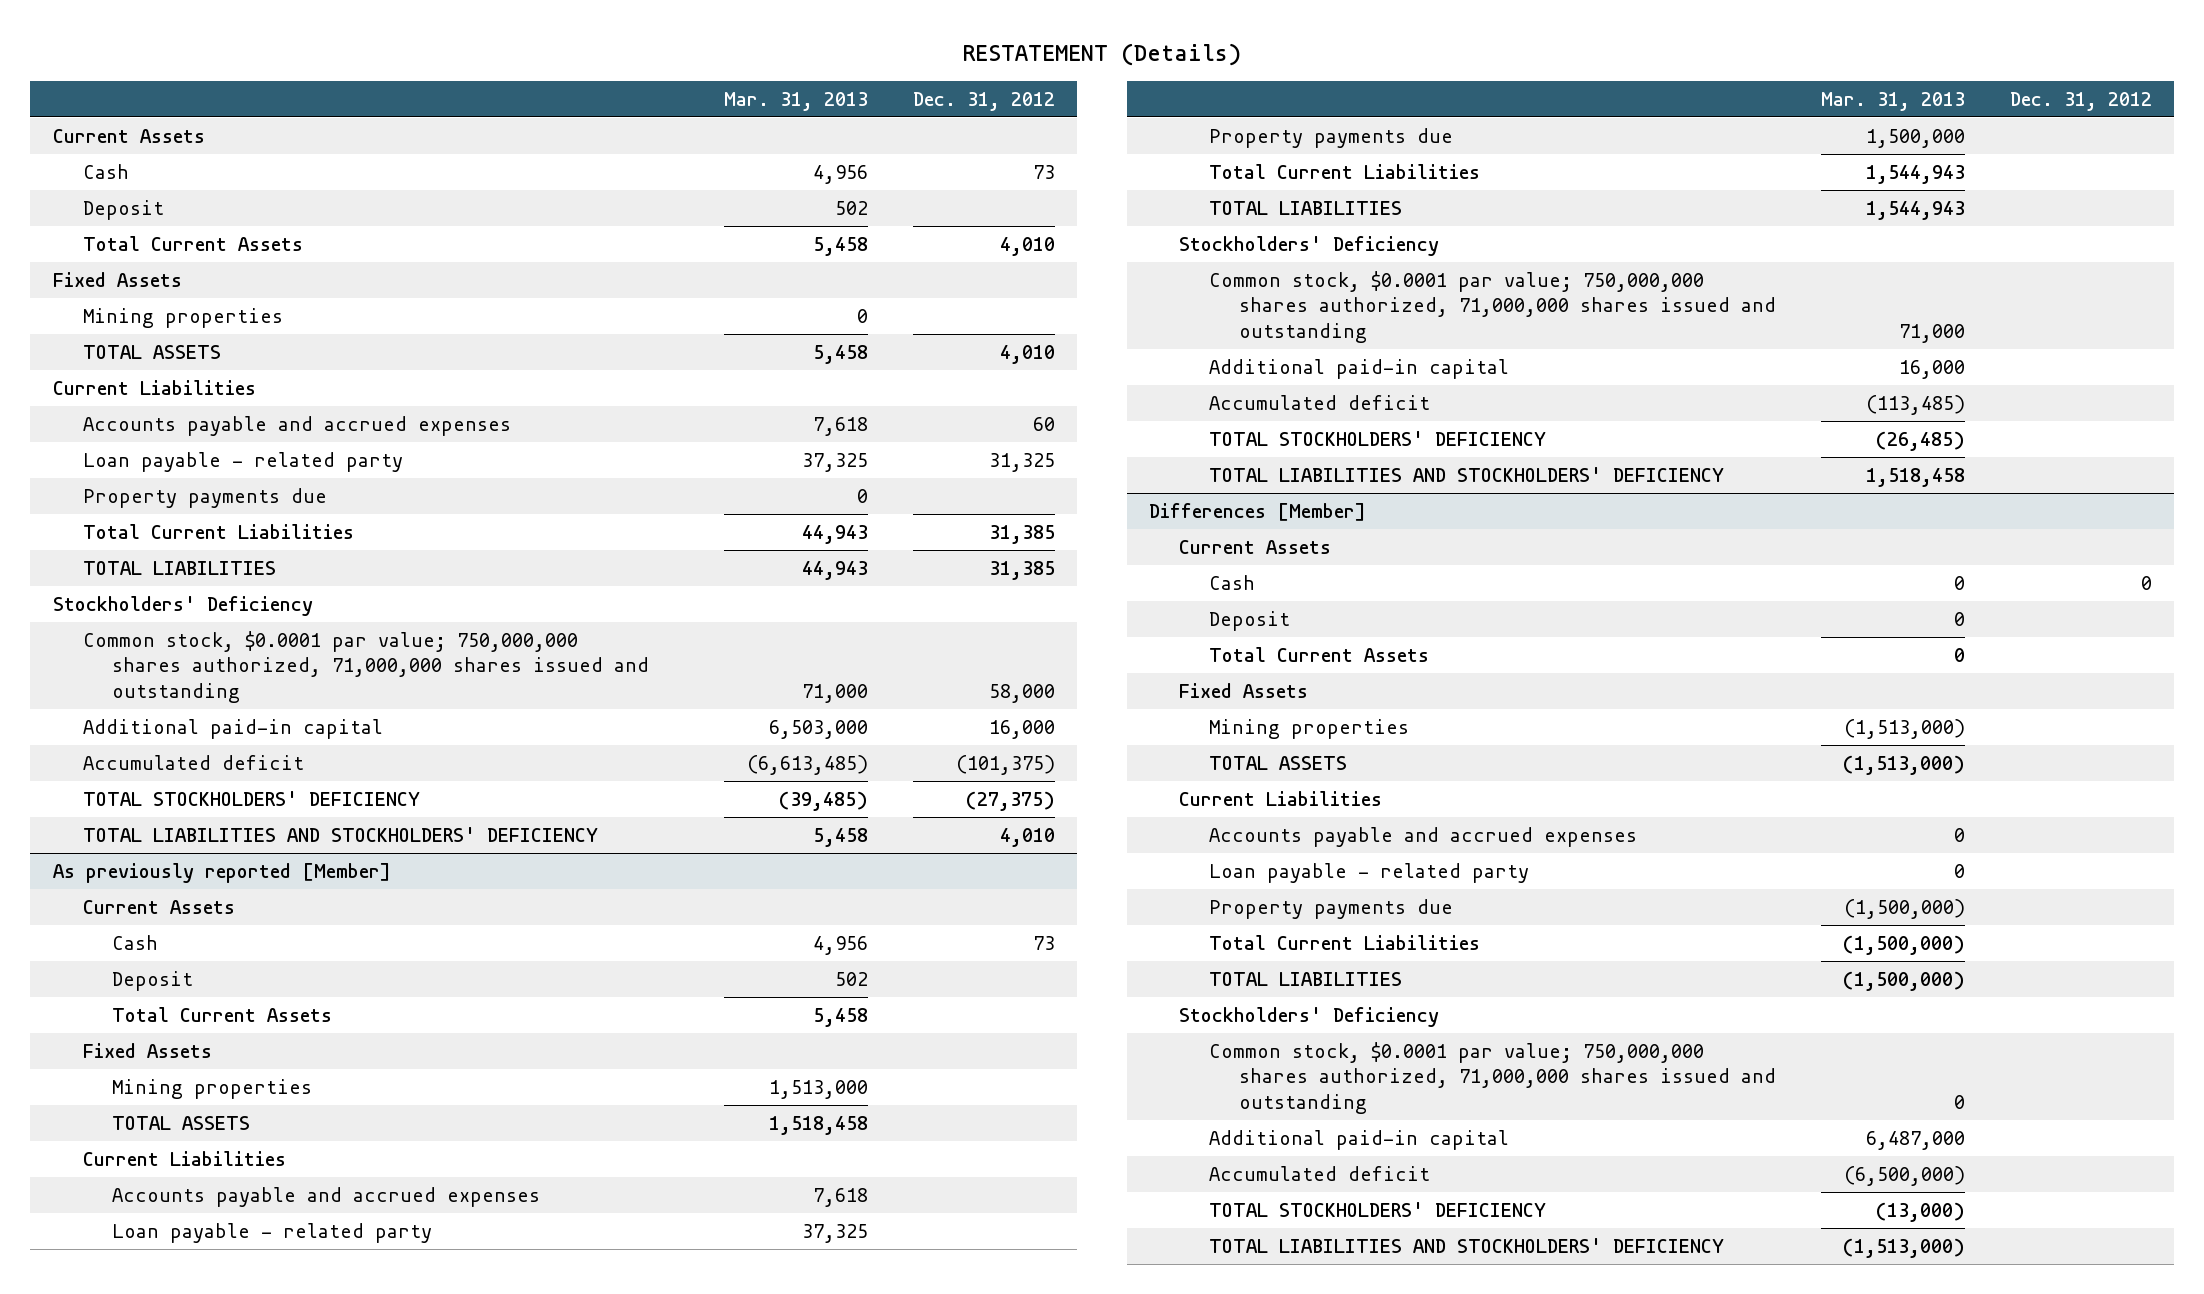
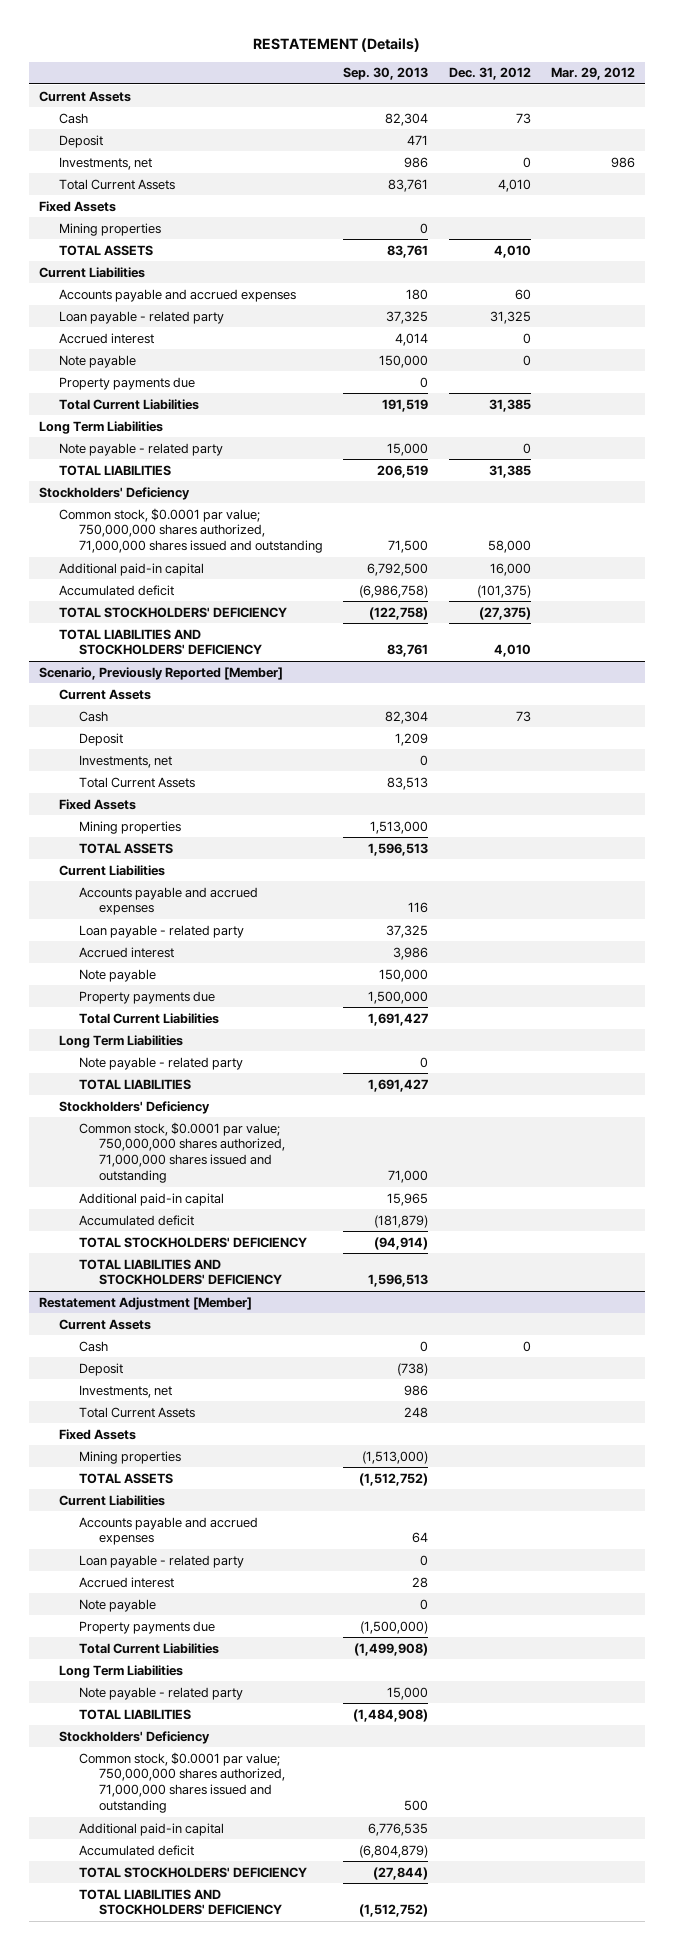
- | Mar. 31, 2013 | Dec. 31, 2012
+ | Sep. 30, 2013 | Dec. 31, 2012 | Mar. 29, 2012
+ Investments, net | 986 | 0 | 986
+ Accrued interest | 4,014 | 0 |
+ Note payable | 150,000 | 0 |
+ Long Term Liabilities
+ Note payable - related party | 15,000 | 0 |
- As previously reported [Member]
+ Scenario, Previously Reported [Member]
+ Investments, net | 0 | |
+ Accrued interest | 3,986 | |
+ Note payable | 150,000 | |
+ Long Term Liabilities
+ Note payable - related party | 0 | |
- Differences [Member]
+ Restatement Adjustment [Member]
+ Investments, net | 986 | |
+ Accrued interest | 28 | |
+ Note payable | 0 | |
+ Long Term Liabilities
+ Note payable - related party | 15,000 | |

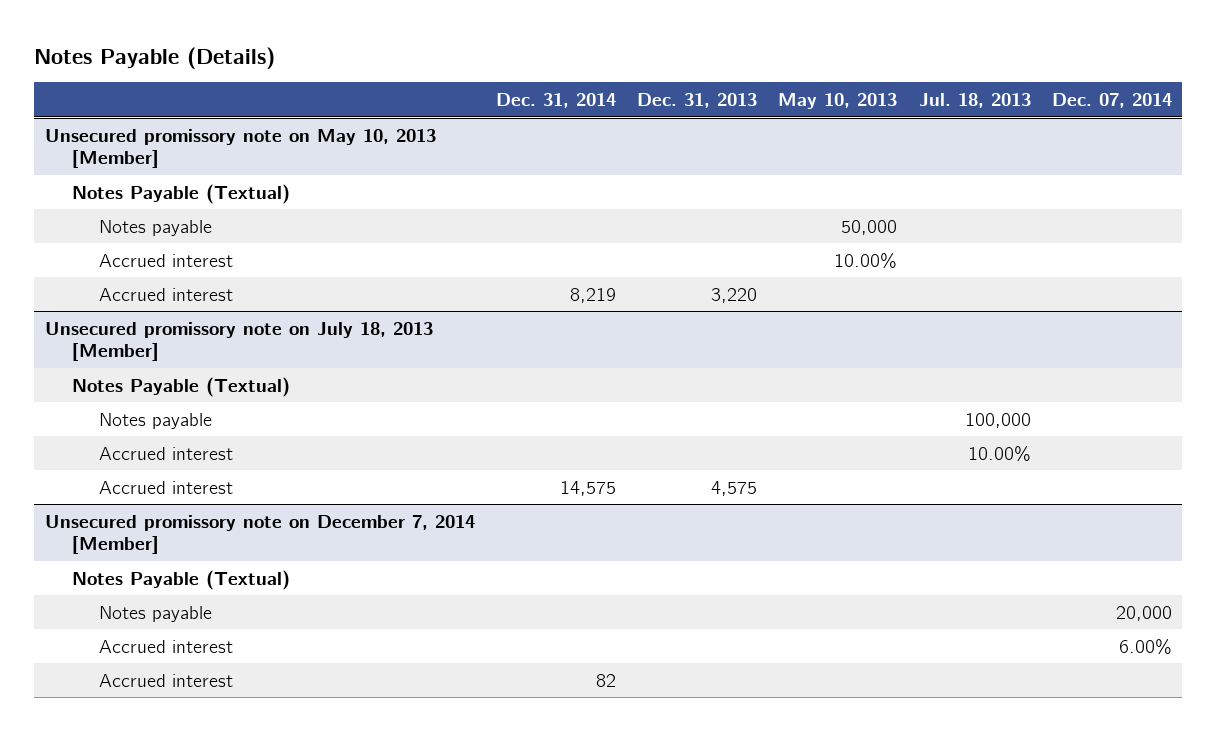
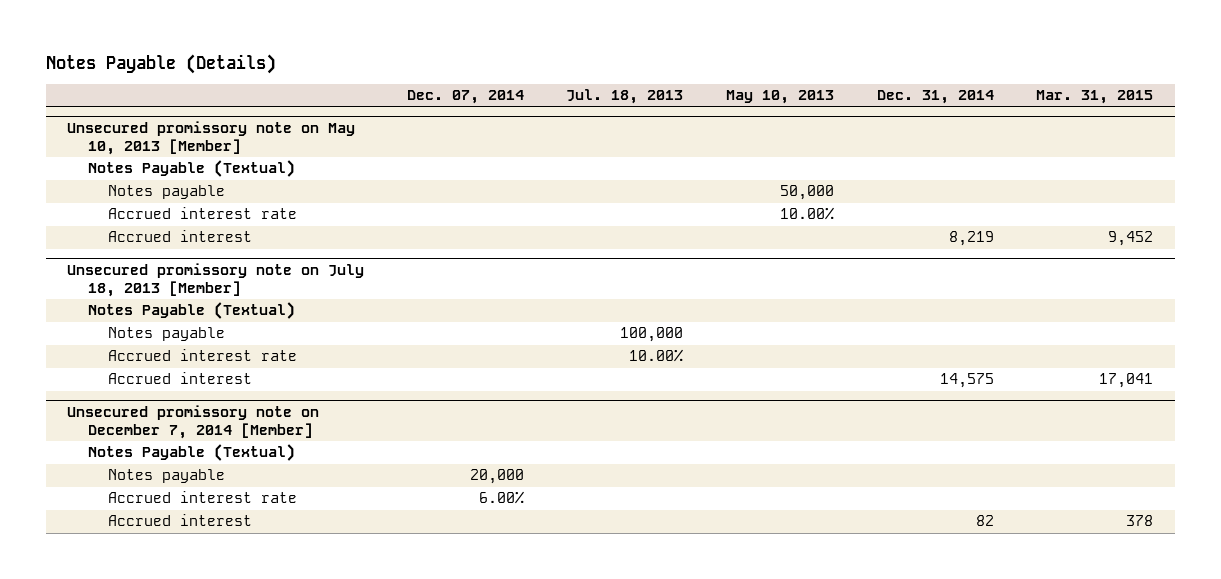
- | Dec. 31, 2014 | Dec. 31, 2013 | May 10, 2013 | Jul. 18, 2013 | Dec. 07, 2014
+ | Dec. 07, 2014 | Jul. 18, 2013 | May 10, 2013 | Dec. 31, 2014 | Mar. 31, 2015
@ Unsecured promissory note on May 10, 2013 [Member]
- Accrued interest | | | 10.00% | |
+ Accrued interest rate | | | 10.00% | |
@ Unsecured promissory note on July 18, 2013 [Member]
- Accrued interest | | | | 10.00% |
+ Accrued interest rate | | 10.00% | | |
@ Unsecured promissory note on December 7, 2014 [Member]
- Accrued interest | | | | | 6.00%
+ Accrued interest rate | 6.00% | | | |

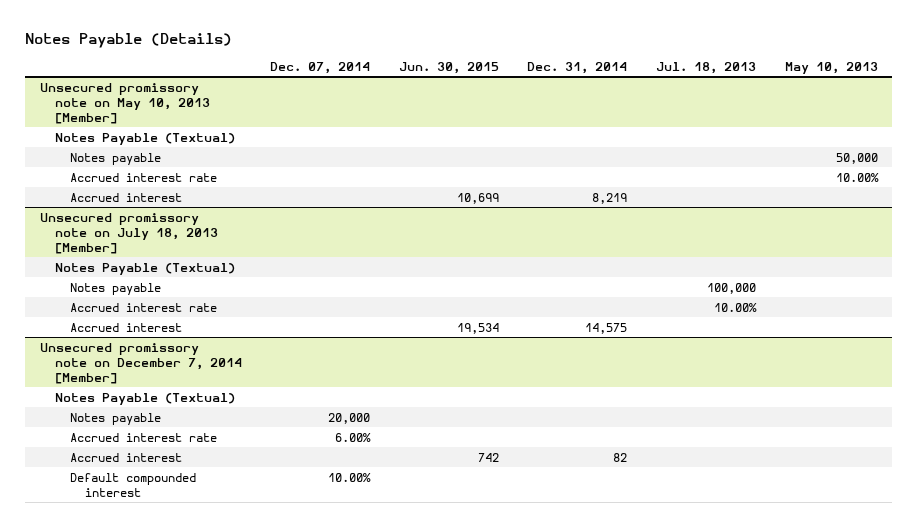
- | Dec. 07, 2014 | Jul. 18, 2013 | May 10, 2013 | Dec. 31, 2014 | Mar. 31, 2015
+ | Dec. 07, 2014 | Jun. 30, 2015 | Dec. 31, 2014 | Jul. 18, 2013 | May 10, 2013
@ Unsecured promissory note on December 7, 2014 [Member]
+ Default compounded interest | 10.00% | | | |

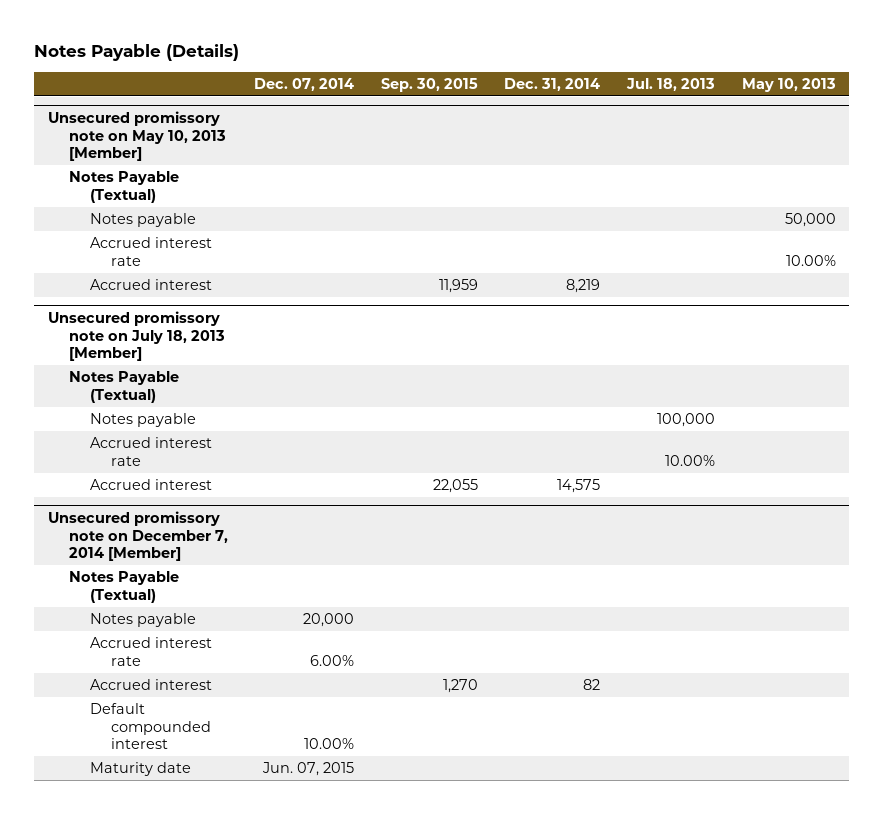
- | Dec. 07, 2014 | Jun. 30, 2015 | Dec. 31, 2014 | Jul. 18, 2013 | May 10, 2013
+ | Dec. 07, 2014 | Sep. 30, 2015 | Dec. 31, 2014 | Jul. 18, 2013 | May 10, 2013
@ Unsecured promissory note on December 7, 2014 [Member]
+ Maturity date | Jun. 07, 2015 | | | |

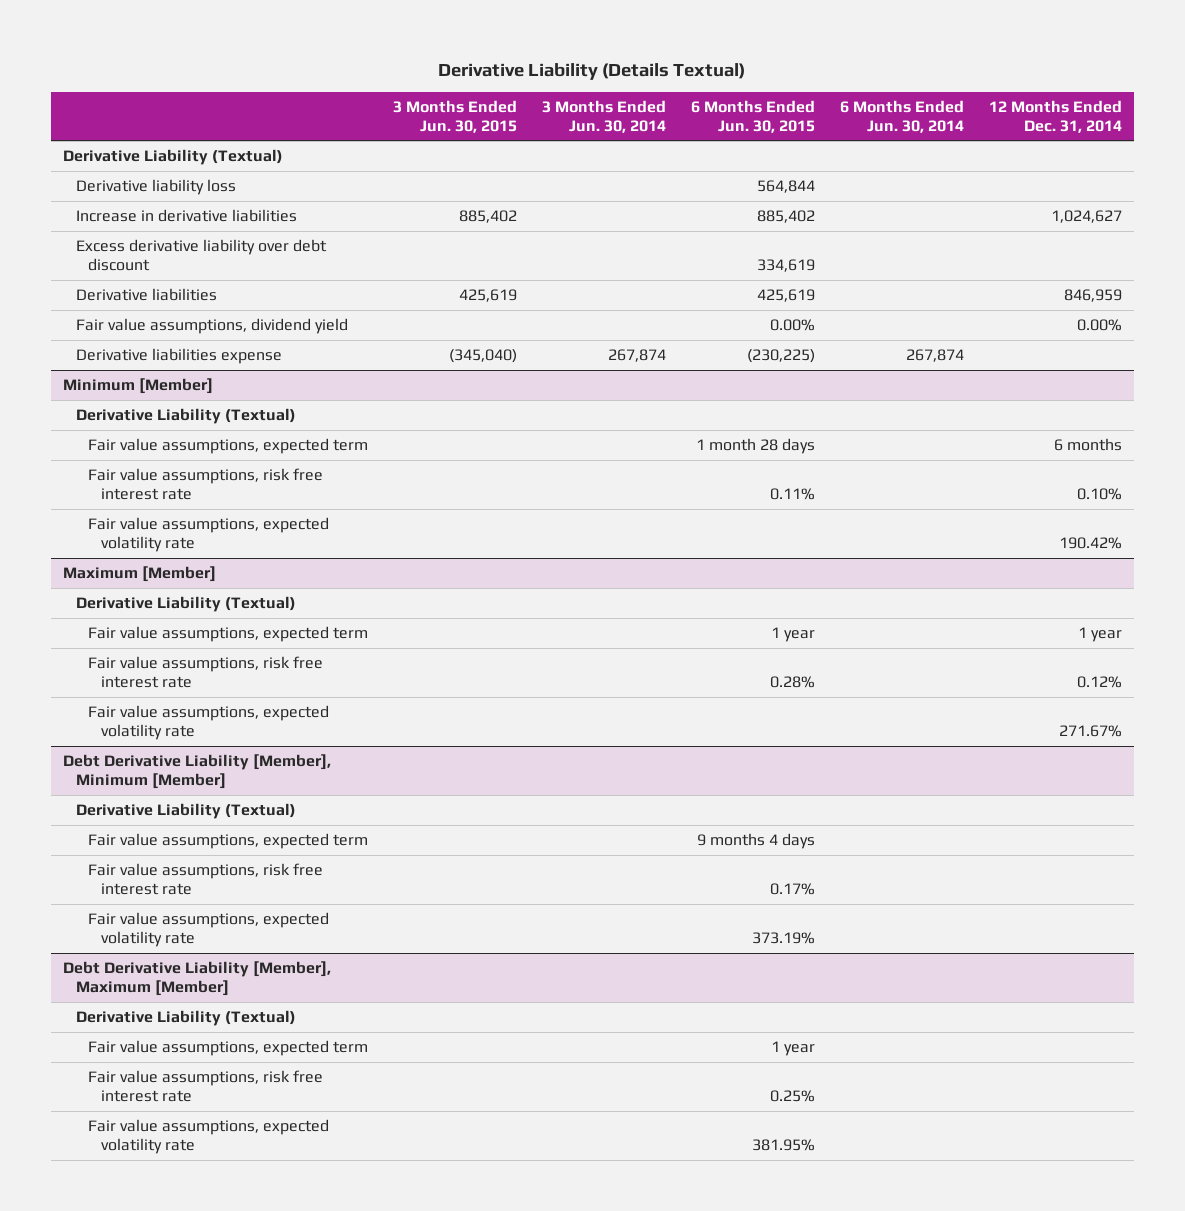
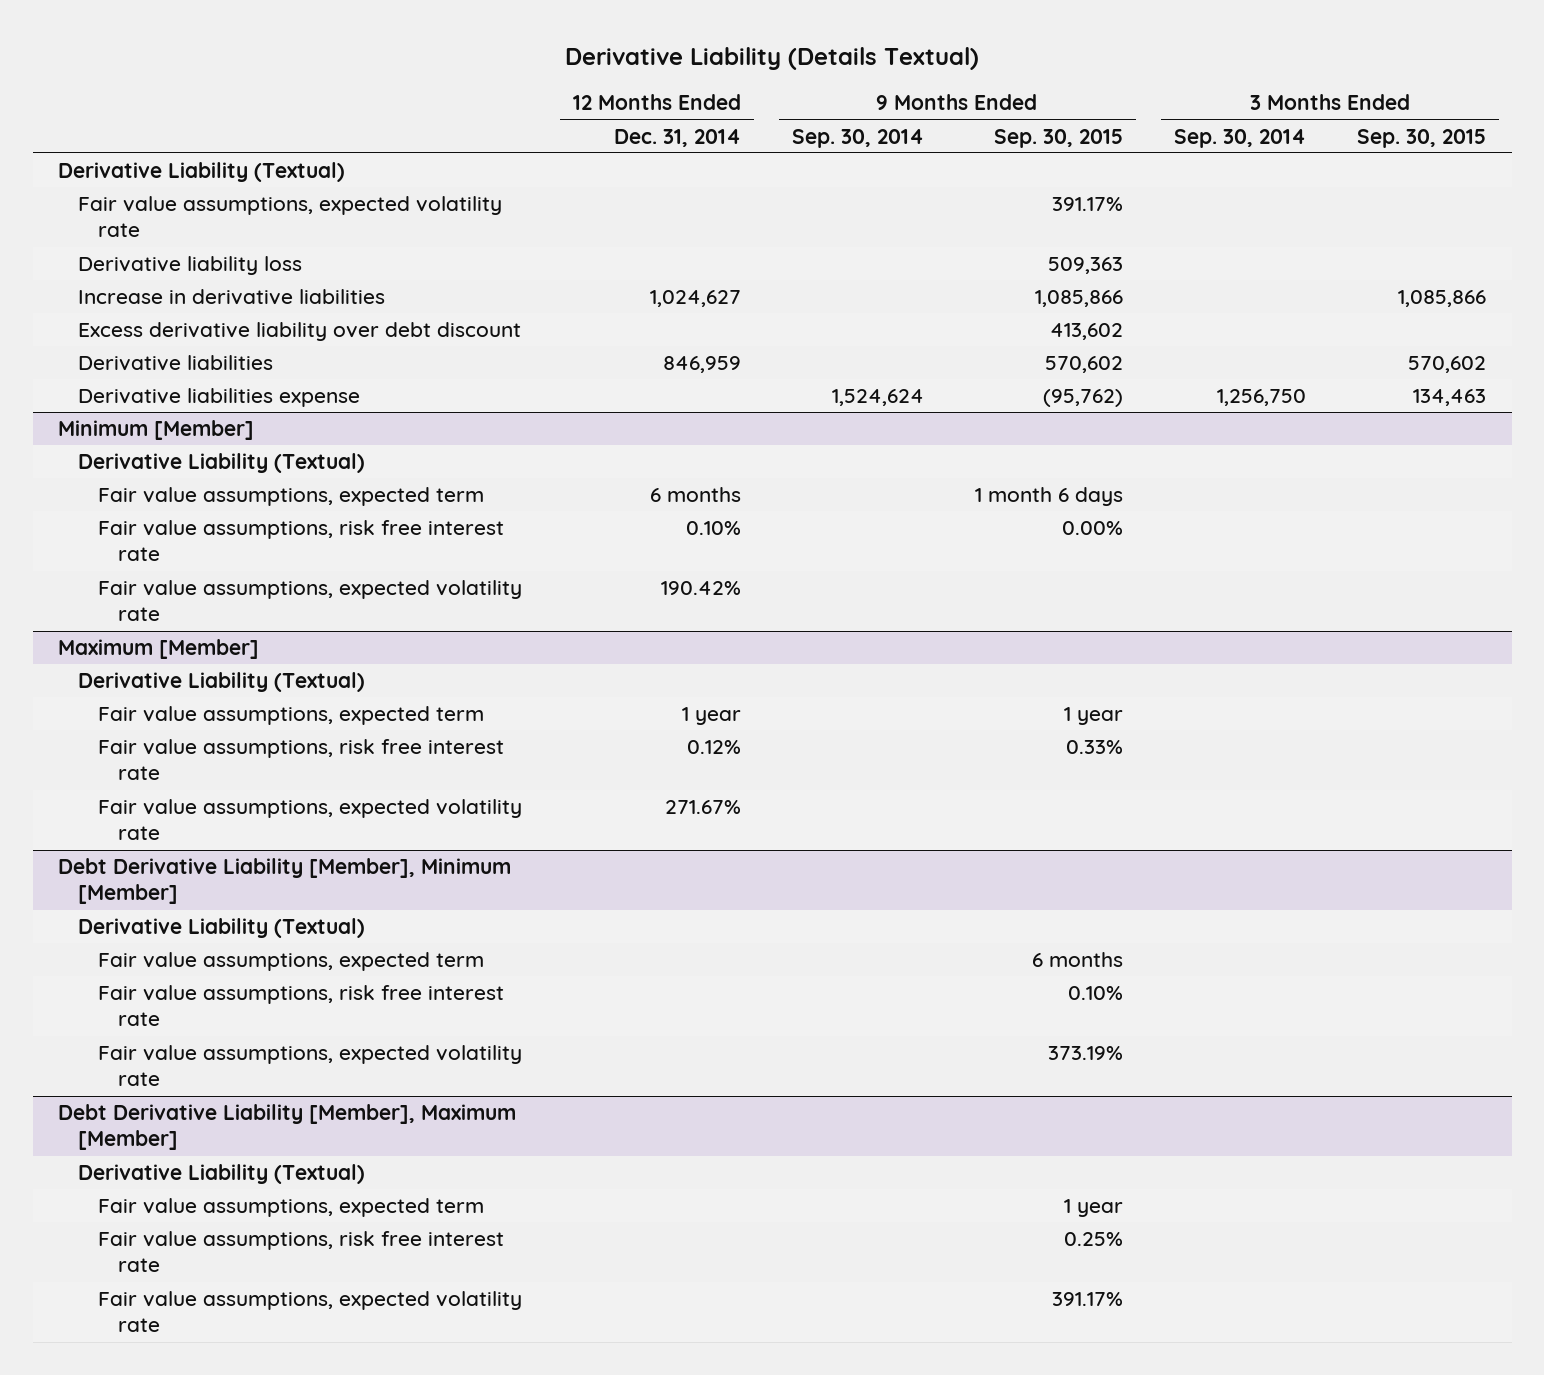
- | 3 Months Ended Jun. 30, 2015 | 3 Months Ended Jun. 30, 2014 | 6 Months Ended Jun. 30, 2015 | 6 Months Ended Jun. 30, 2014 | 12 Months Ended Dec. 31, 2014
+ | 12 Months Ended Dec. 31, 2014 | 9 Months Ended Sep. 30, 2014 | 9 Months Ended Sep. 30, 2015 | 3 Months Ended Sep. 30, 2014 | 3 Months Ended Sep. 30, 2015
+ Fair value assumptions, expected volatility rate | | | 391.17% | |
- Fair value assumptions, dividend yield | | | 0.00% | | 0.00%

